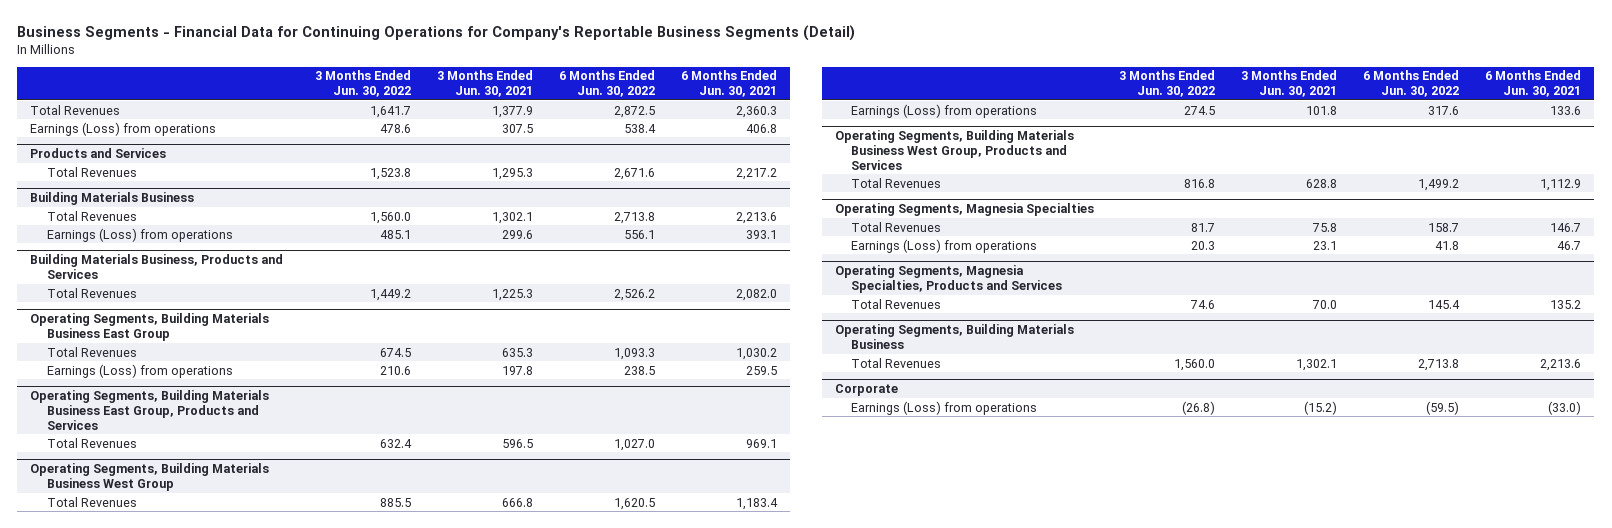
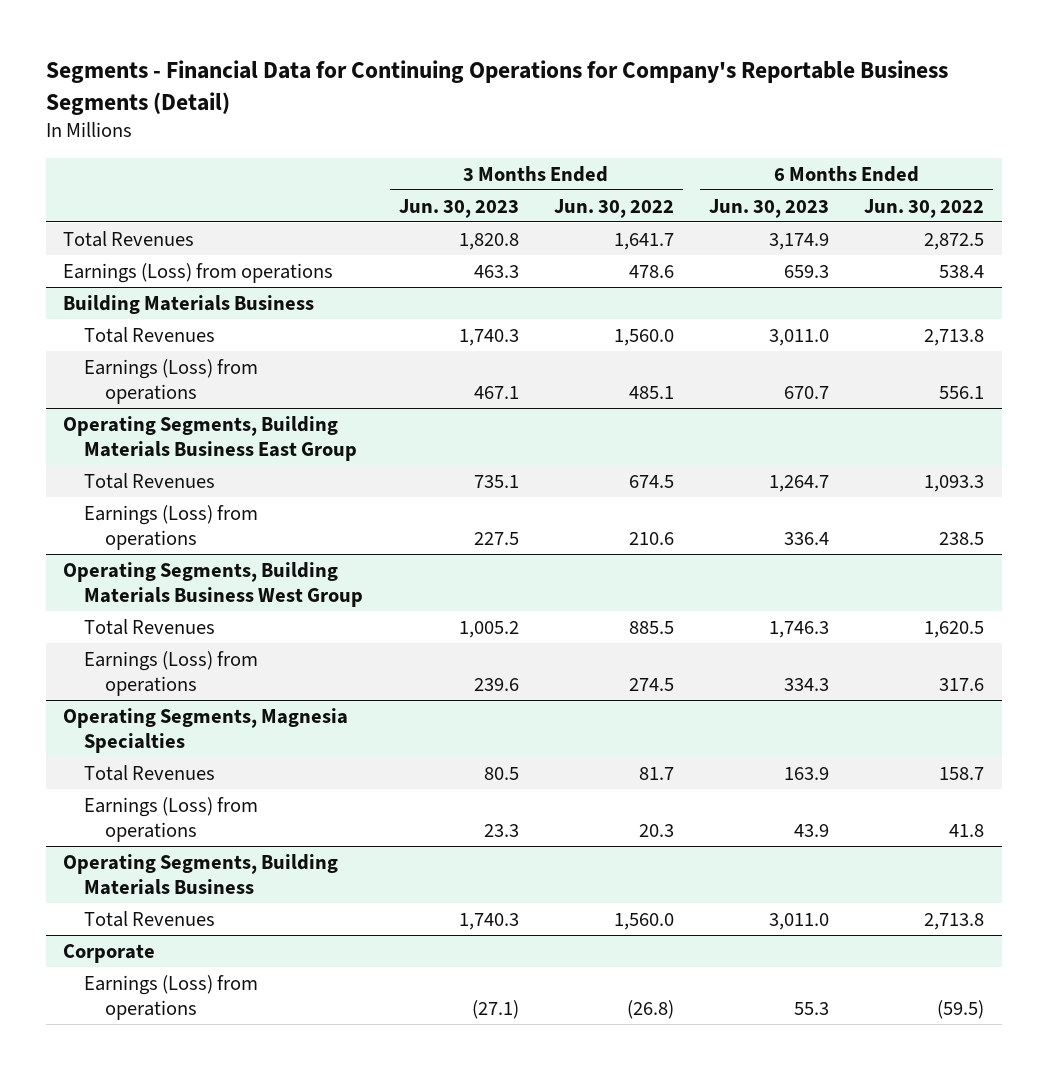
- Business Segments - Financial Data for Continuing Operations for Company's Reportable Business Segments (Detail)
+ Segments - Financial Data for Continuing Operations for Company's Reportable Business Segments (Detail)
- | 3 Months Ended Jun. 30, 2022 | 3 Months Ended Jun. 30, 2021 | 6 Months Ended Jun. 30, 2022 | 6 Months Ended Jun. 30, 2021
+ | 3 Months Ended Jun. 30, 2023 | 3 Months Ended Jun. 30, 2022 | 6 Months Ended Jun. 30, 2023 | 6 Months Ended Jun. 30, 2022
- Products and Services
- Total Revenues | 1,523.8 | 1,295.3 | 2,671.6 | 2,217.2
- Building Materials Business, Products and Services
- Total Revenues | 1,449.2 | 1,225.3 | 2,526.2 | 2,082.0
- Operating Segments, Building Materials Business East Group, Products and Services
- Total Revenues | 632.4 | 596.5 | 1,027.0 | 969.1
- Operating Segments, Building Materials Business West Group, Products and Services
- Total Revenues | 816.8 | 628.8 | 1,499.2 | 1,112.9
- Operating Segments, Magnesia Specialties, Products and Services
- Total Revenues | 74.6 | 70.0 | 145.4 | 135.2

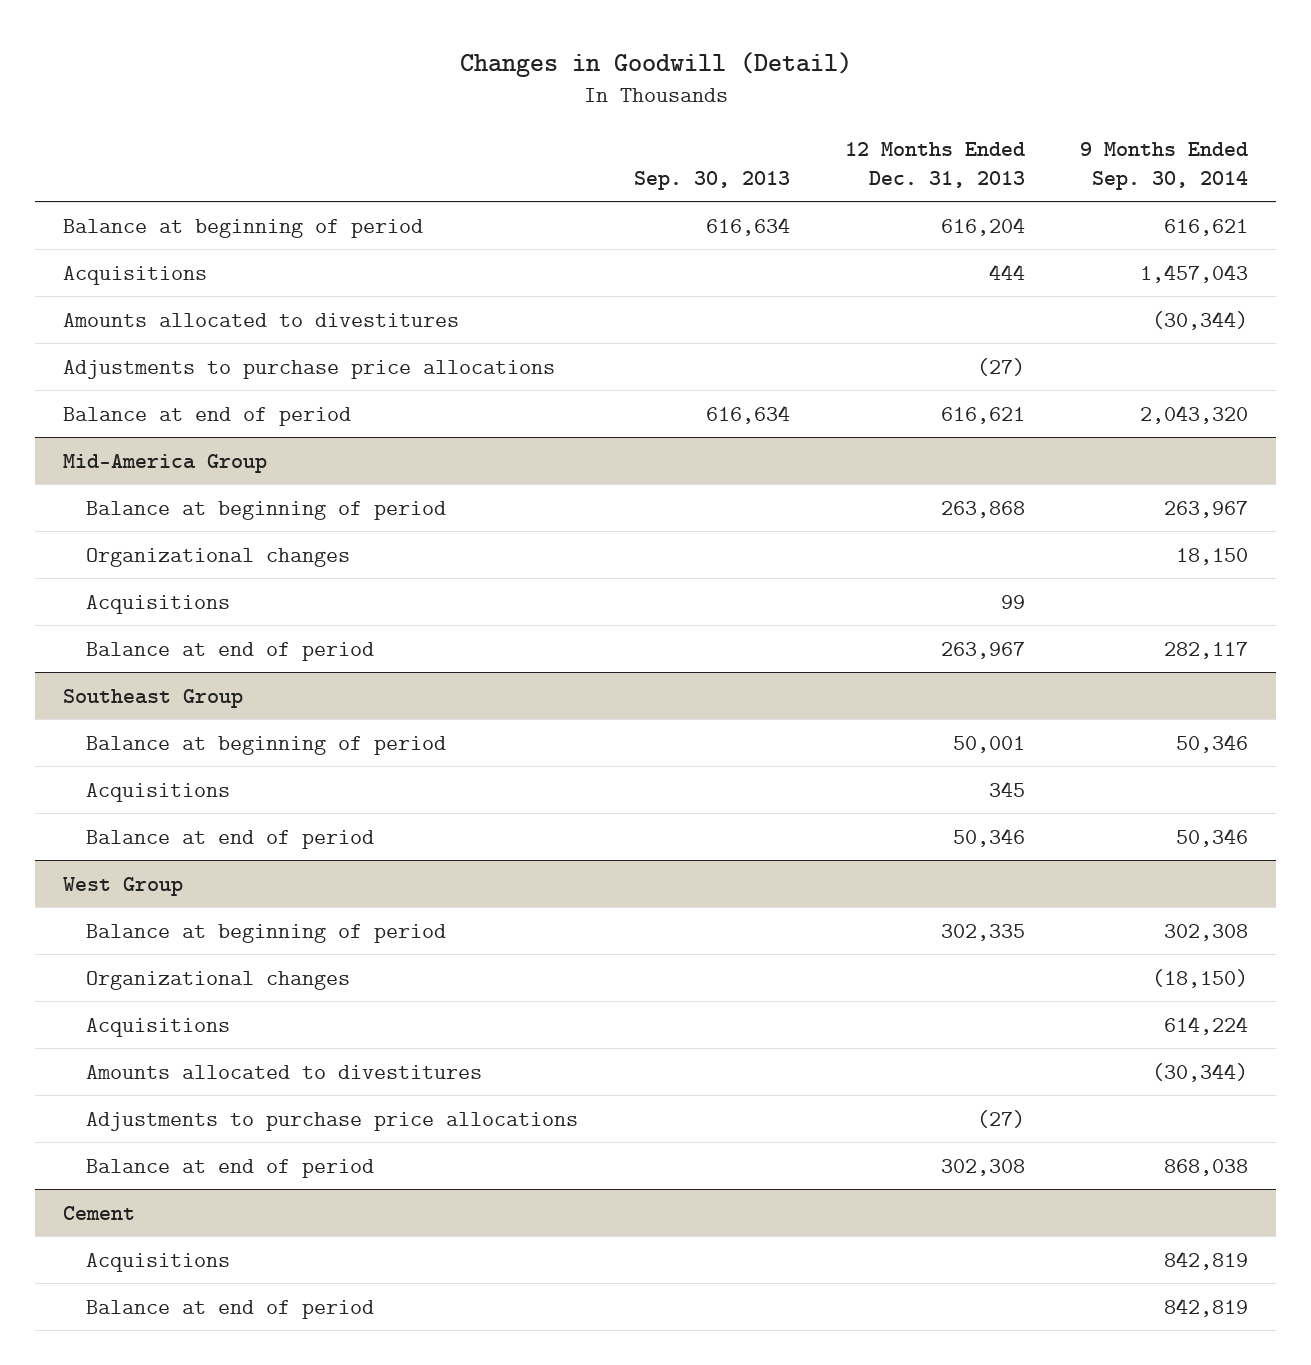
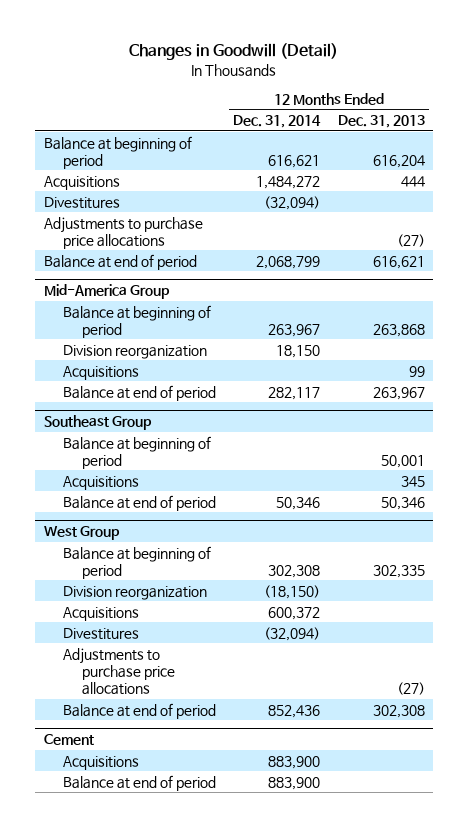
- | Sep. 30, 2013 | 12 Months Ended Dec. 31, 2013 | 9 Months Ended Sep. 30, 2014
+ | 12 Months Ended Dec. 31, 2014 | 12 Months Ended Dec. 31, 2013
- Amounts allocated to divestitures | | | (30,344)
+ Divestitures | (32,094) |
@ Mid-America Group
- Organizational changes | | | 18,150
+ Division reorganization | 18,150 |
@ West Group
- Organizational changes | | | (18,150)
+ Division reorganization | (18,150) |
- Amounts allocated to divestitures | | | (30,344)
+ Divestitures | (32,094) |

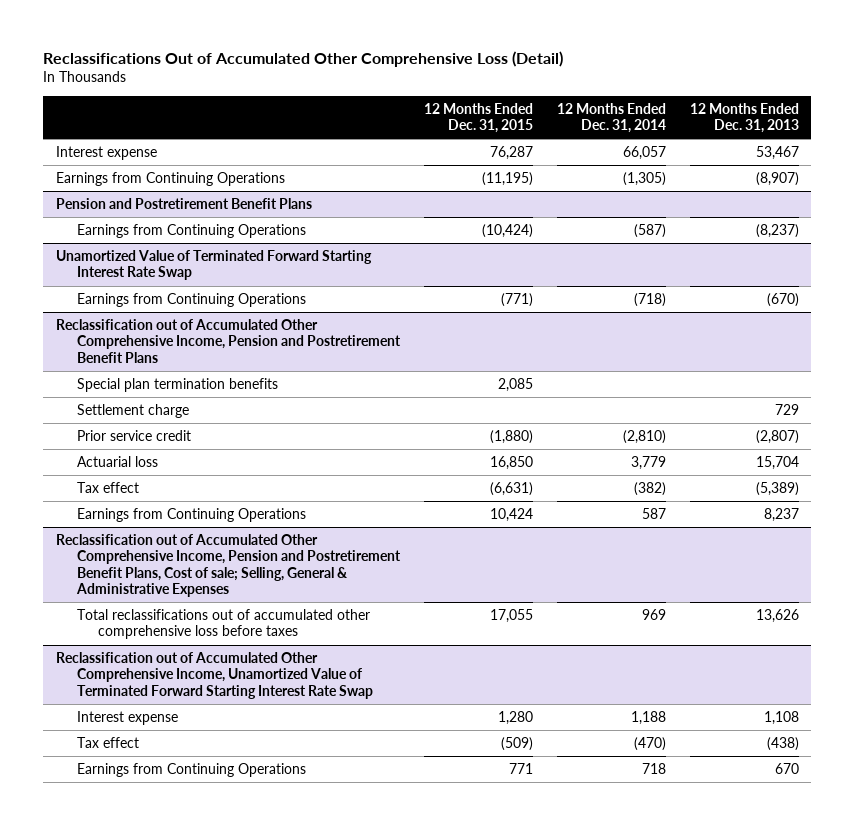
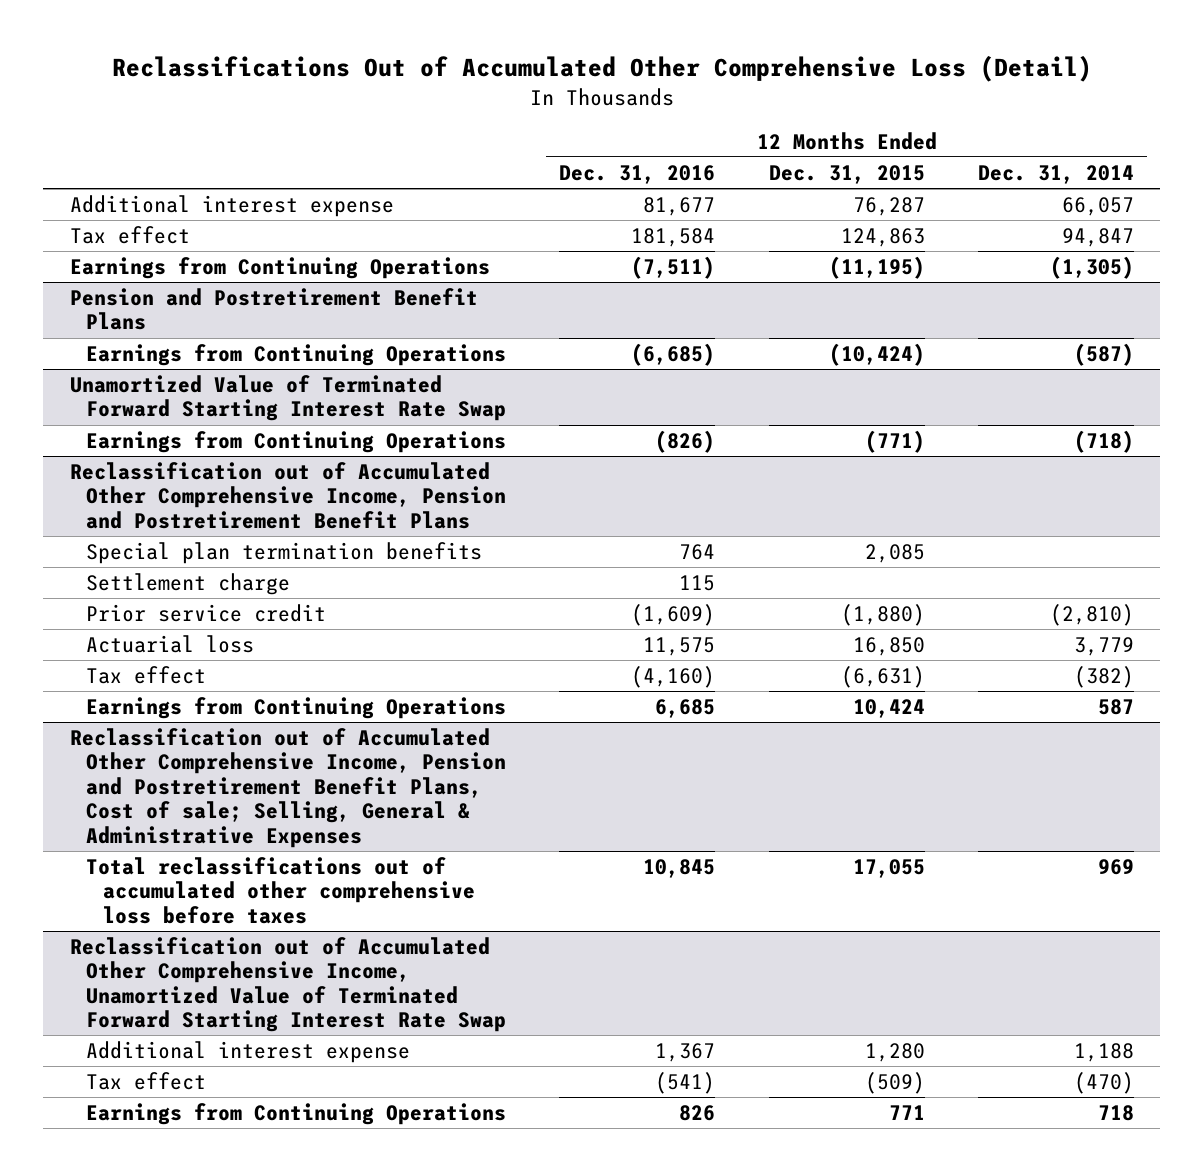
- | 12 Months Ended Dec. 31, 2015 | 12 Months Ended Dec. 31, 2014 | 12 Months Ended Dec. 31, 2013
+ | 12 Months Ended Dec. 31, 2016 | 12 Months Ended Dec. 31, 2015 | 12 Months Ended Dec. 31, 2014
- Interest expense | 76,287 | 66,057 | 53,467
+ Additional interest expense | 81,677 | 76,287 | 66,057
+ Tax effect | 181,584 | 124,863 | 94,847
@ Reclassification out of Accumulated Other Comprehensive Income, Unamortized Value of Terminated Forward Starting Interest Rate Swap
- Interest expense | 1,280 | 1,188 | 1,108
+ Additional interest expense | 1,367 | 1,280 | 1,188

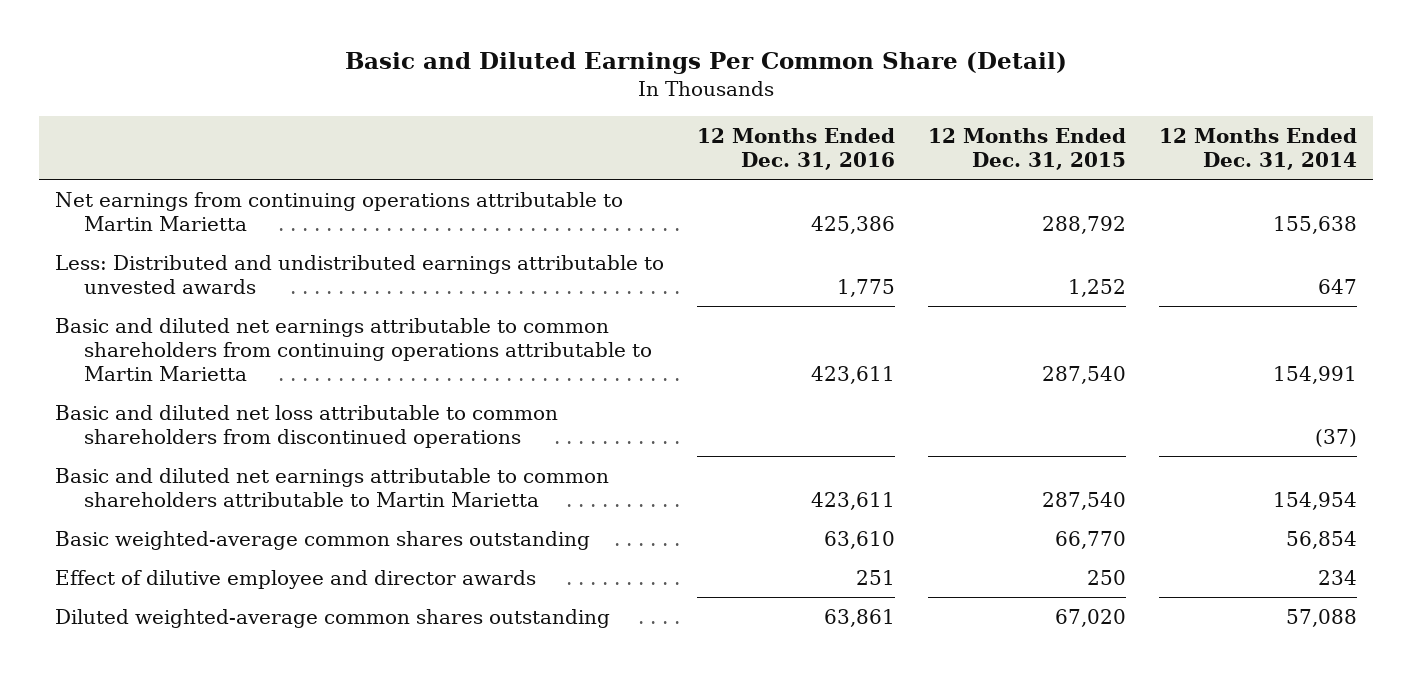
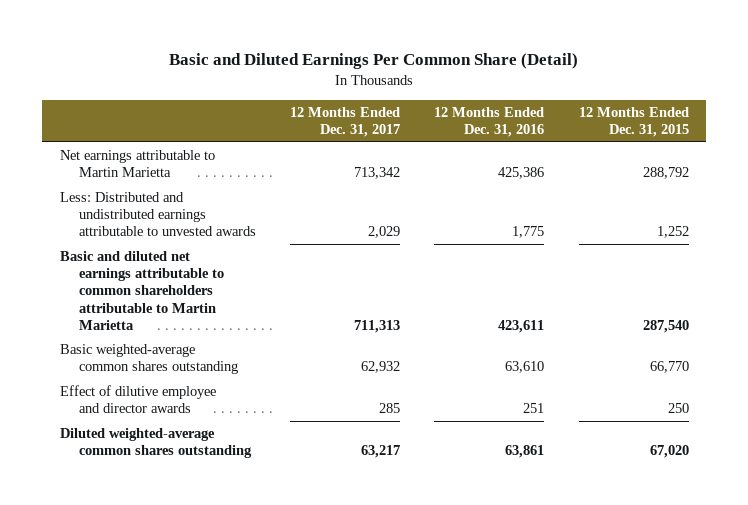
- | 12 Months Ended Dec. 31, 2016 | 12 Months Ended Dec. 31, 2015 | 12 Months Ended Dec. 31, 2014
+ | 12 Months Ended Dec. 31, 2017 | 12 Months Ended Dec. 31, 2016 | 12 Months Ended Dec. 31, 2015
- Net earnings from continuing operations attributable to Martin Marietta | 425,386 | 288,792 | 155,638
+ Net earnings attributable to Martin Marietta | 713,342 | 425,386 | 288,792
- Basic and diluted net earnings attributable to common shareholders from continuing operations attributable to Martin Marietta | 423,611 | 287,540 | 154,991
- Basic and diluted net loss attributable to common shareholders from discontinued operations | | | (37)

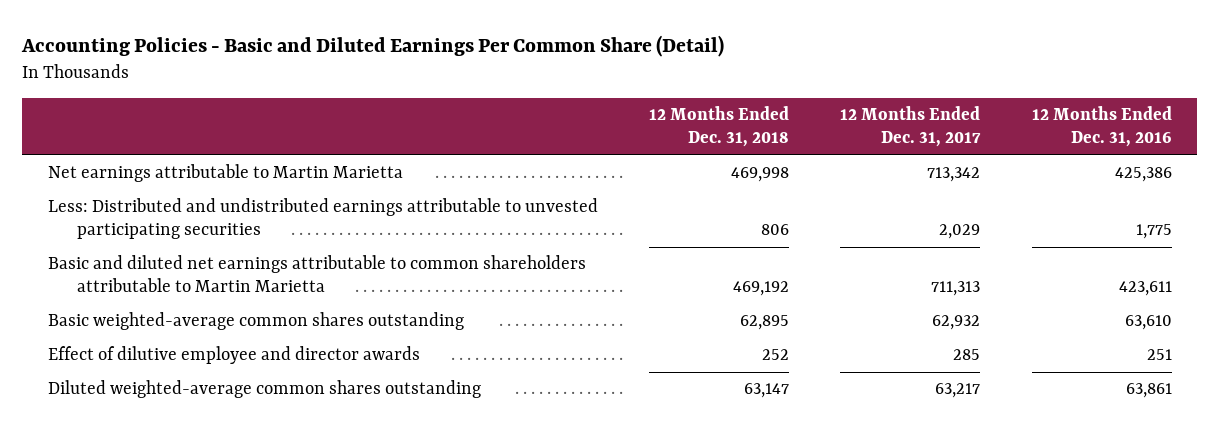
- Basic and Diluted Earnings Per Common Share (Detail)
+ Accounting Policies - Basic and Diluted Earnings Per Common Share (Detail)
- | 12 Months Ended Dec. 31, 2017 | 12 Months Ended Dec. 31, 2016 | 12 Months Ended Dec. 31, 2015
+ | 12 Months Ended Dec. 31, 2018 | 12 Months Ended Dec. 31, 2017 | 12 Months Ended Dec. 31, 2016
- Less: Distributed and undistributed earnings attributable to unvested awards | 2,029 | 1,775 | 1,252
+ Less: Distributed and undistributed earnings attributable to unvested participating securities | 806 | 2,029 | 1,775

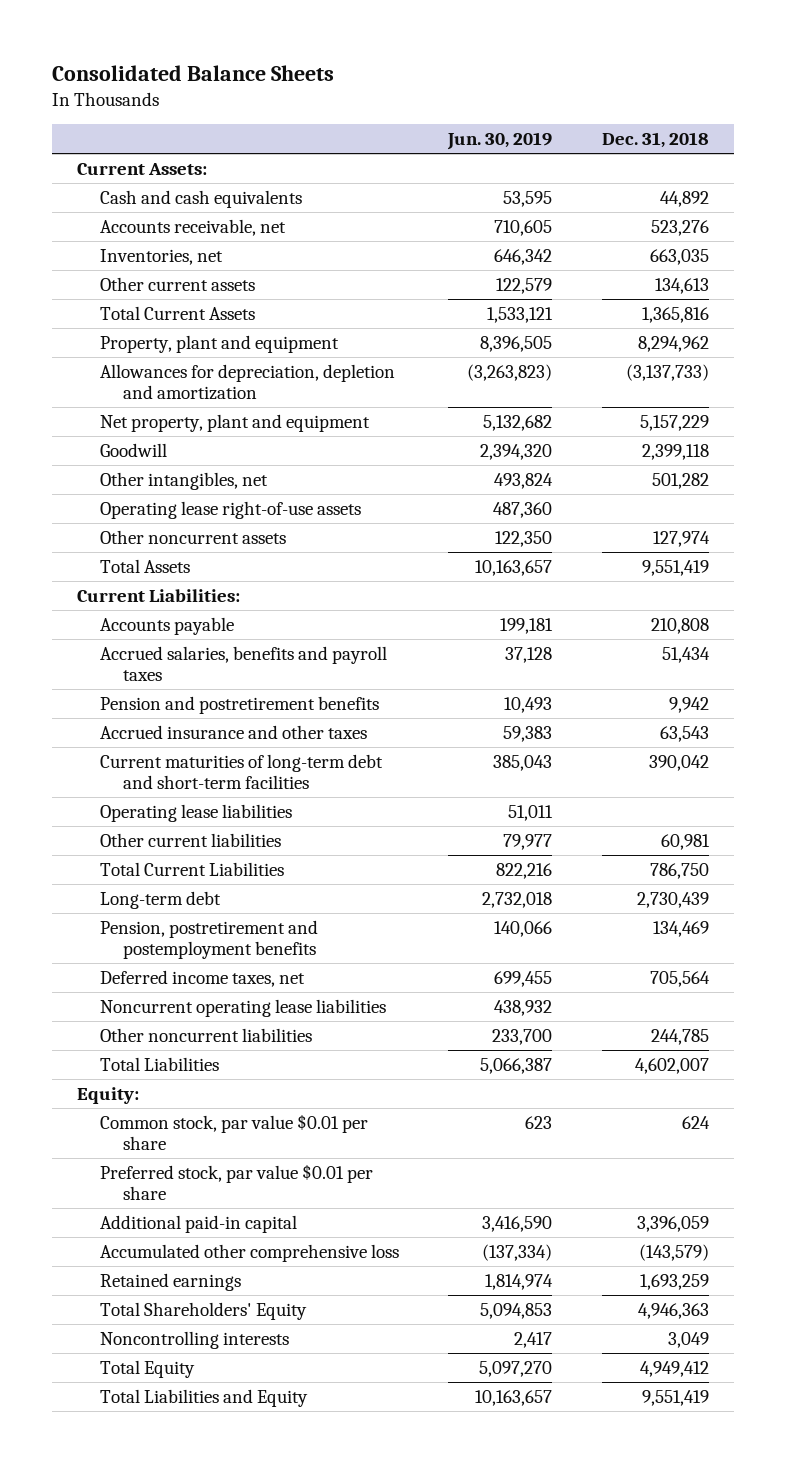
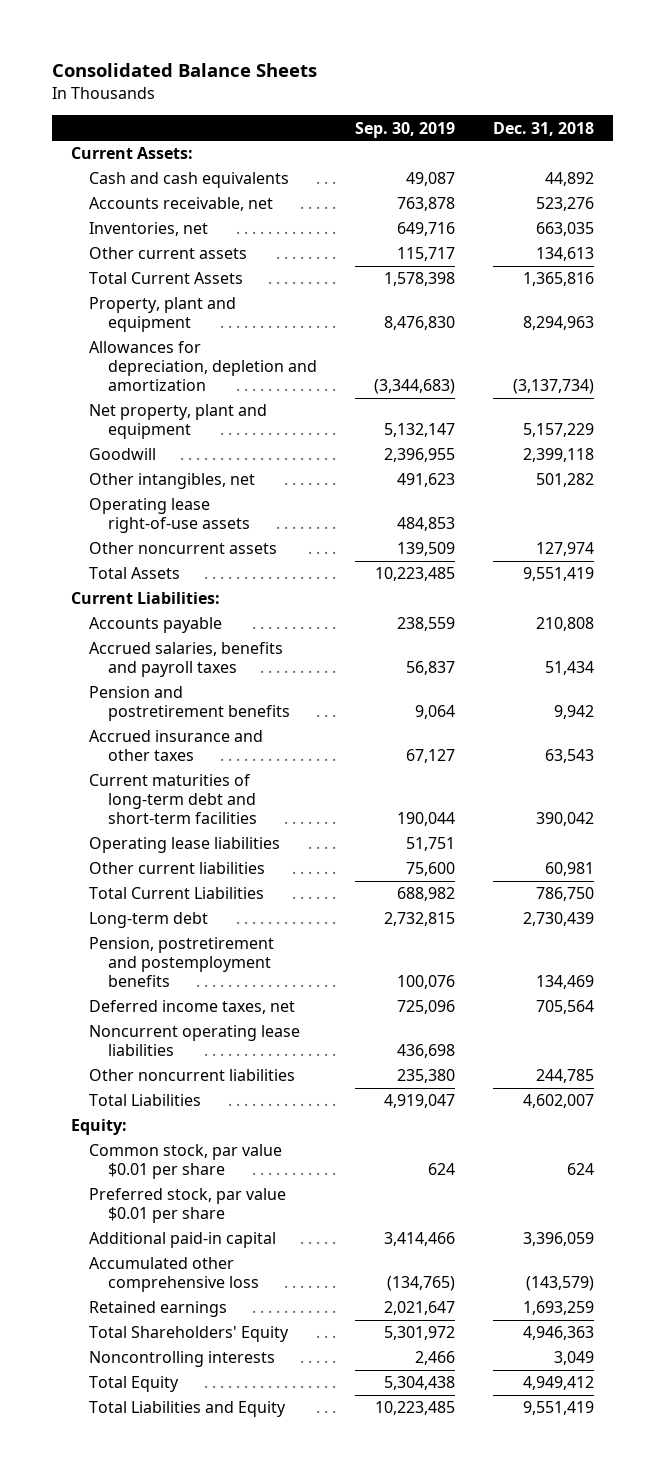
- | Jun. 30, 2019 | Dec. 31, 2018
+ | Sep. 30, 2019 | Dec. 31, 2018
- Property, plant and equipment | 8,396,505 | 8,294,962
- Allowances for depreciation, depletion and amortization | (3,263,823) | (3,137,733)
+ Property, plant and equipment | 8,476,830 | 8,294,963
+ Allowances for depreciation, depletion and amortization | (3,344,683) | (3,137,734)

